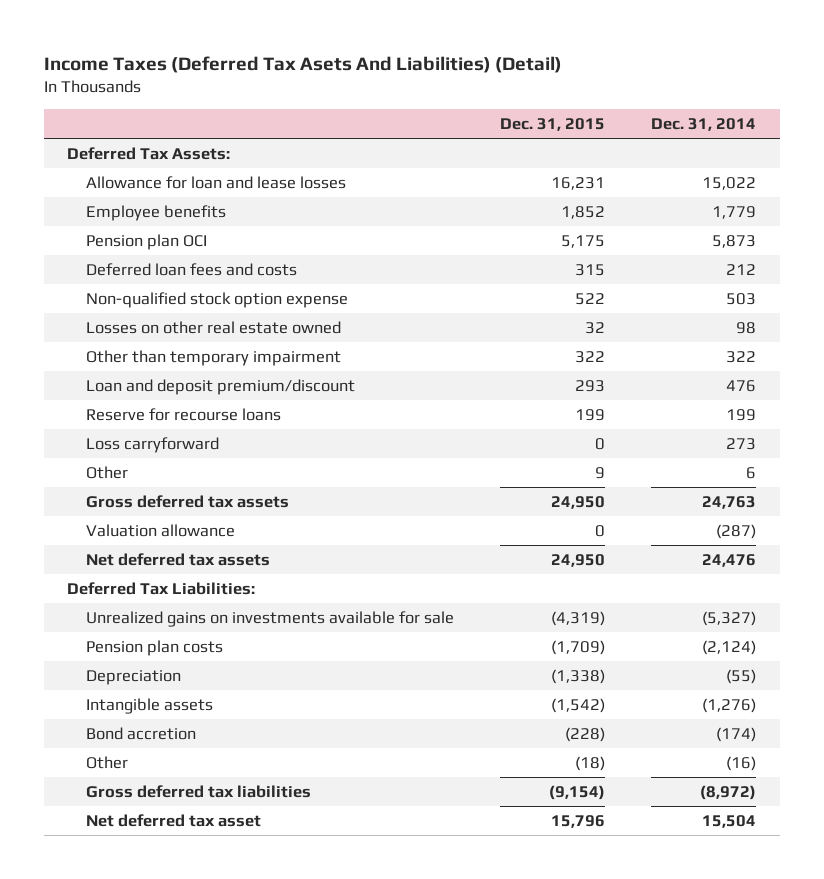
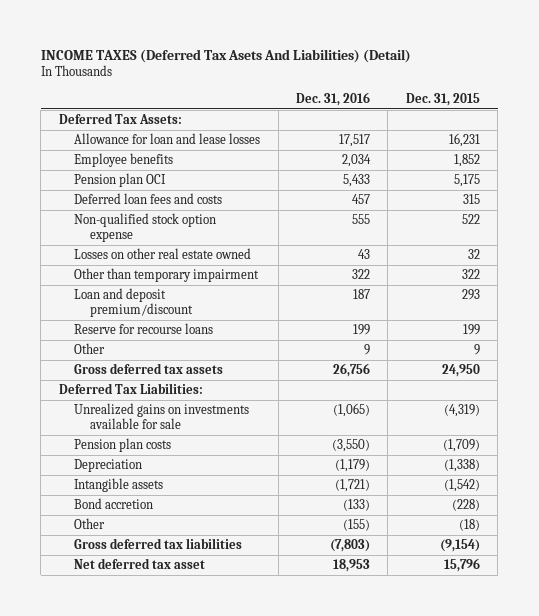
- Income Taxes (Deferred Tax Asets And Liabilities) (Detail)
+ INCOME TAXES (Deferred Tax Asets And Liabilities) (Detail)
- | Dec. 31, 2015 | Dec. 31, 2014
+ | Dec. 31, 2016 | Dec. 31, 2015
- Loss carryforward | 0 | 273
- Valuation allowance | 0 | (287)
- Net deferred tax assets | 24,950 | 24,476

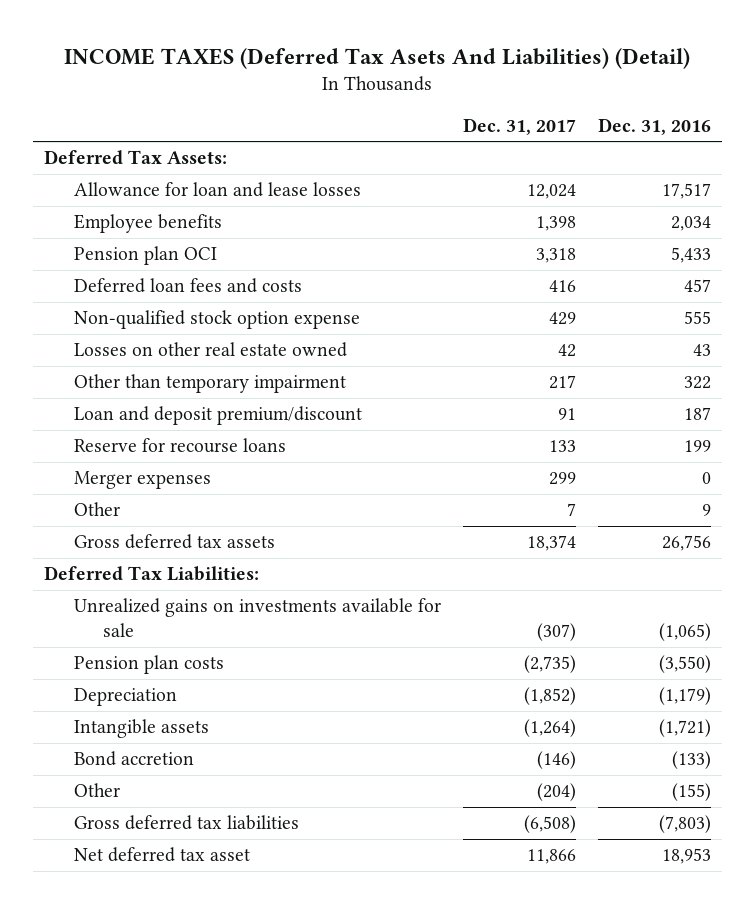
- | Dec. 31, 2016 | Dec. 31, 2015
+ | Dec. 31, 2017 | Dec. 31, 2016
+ Merger expenses | 299 | 0

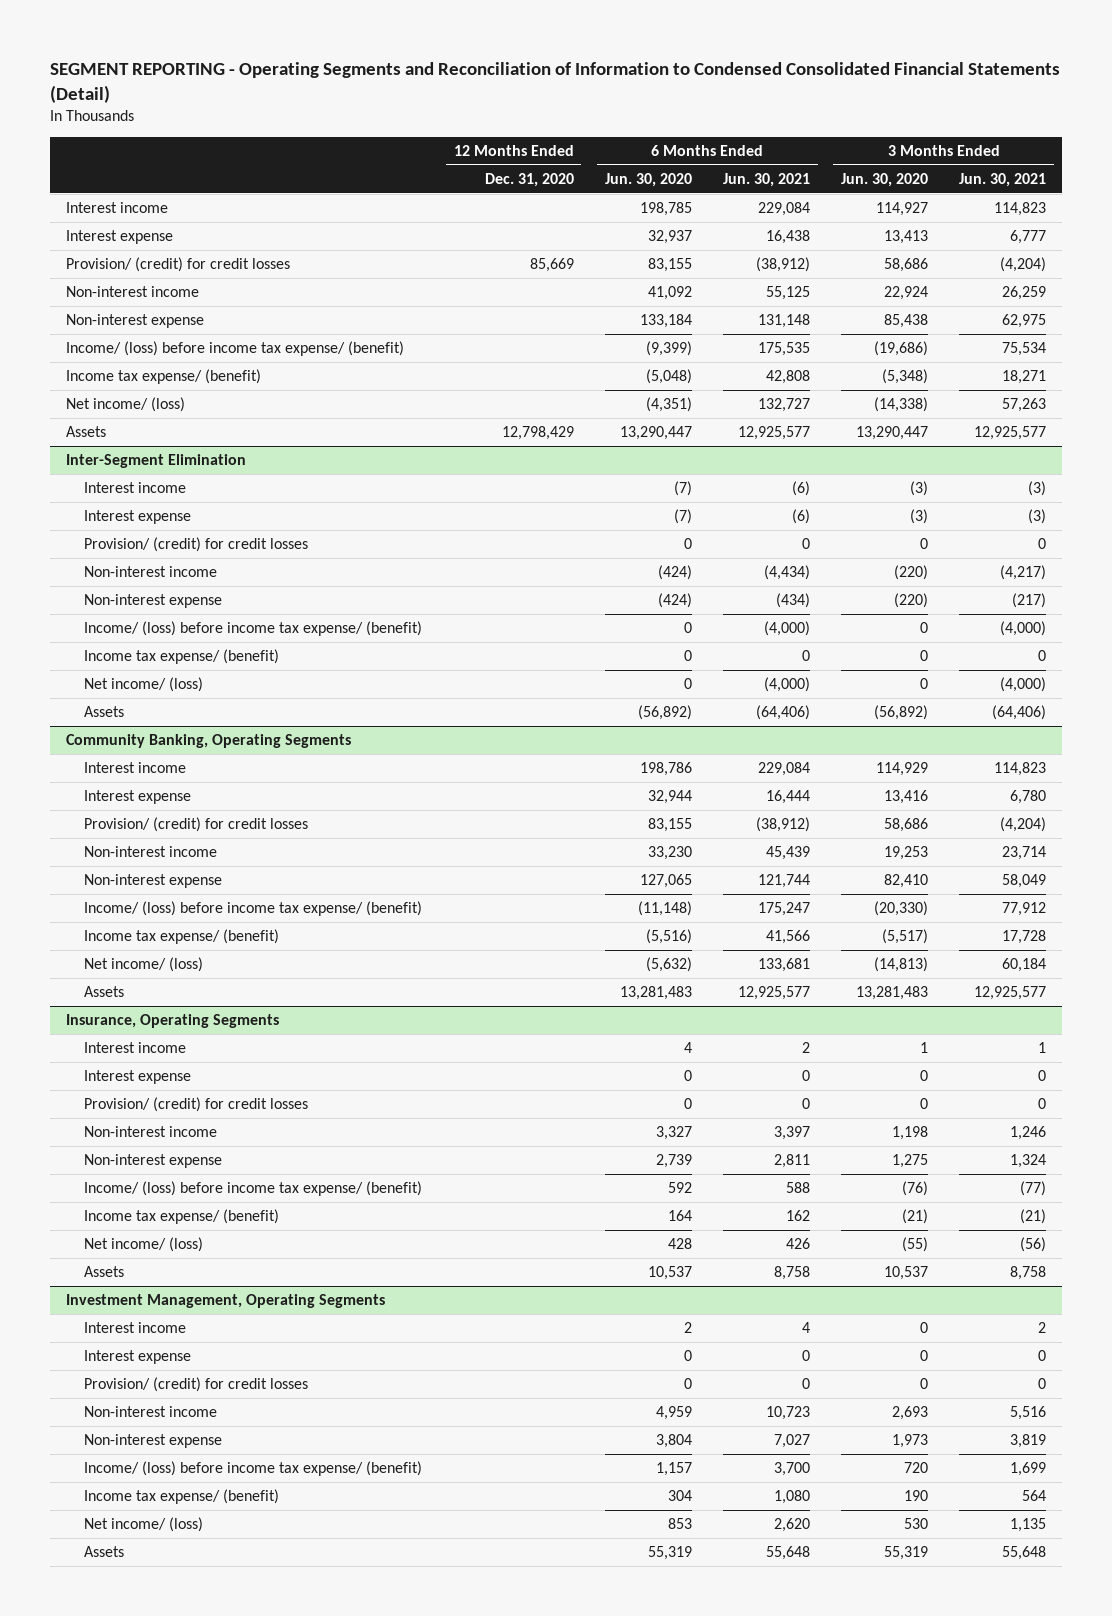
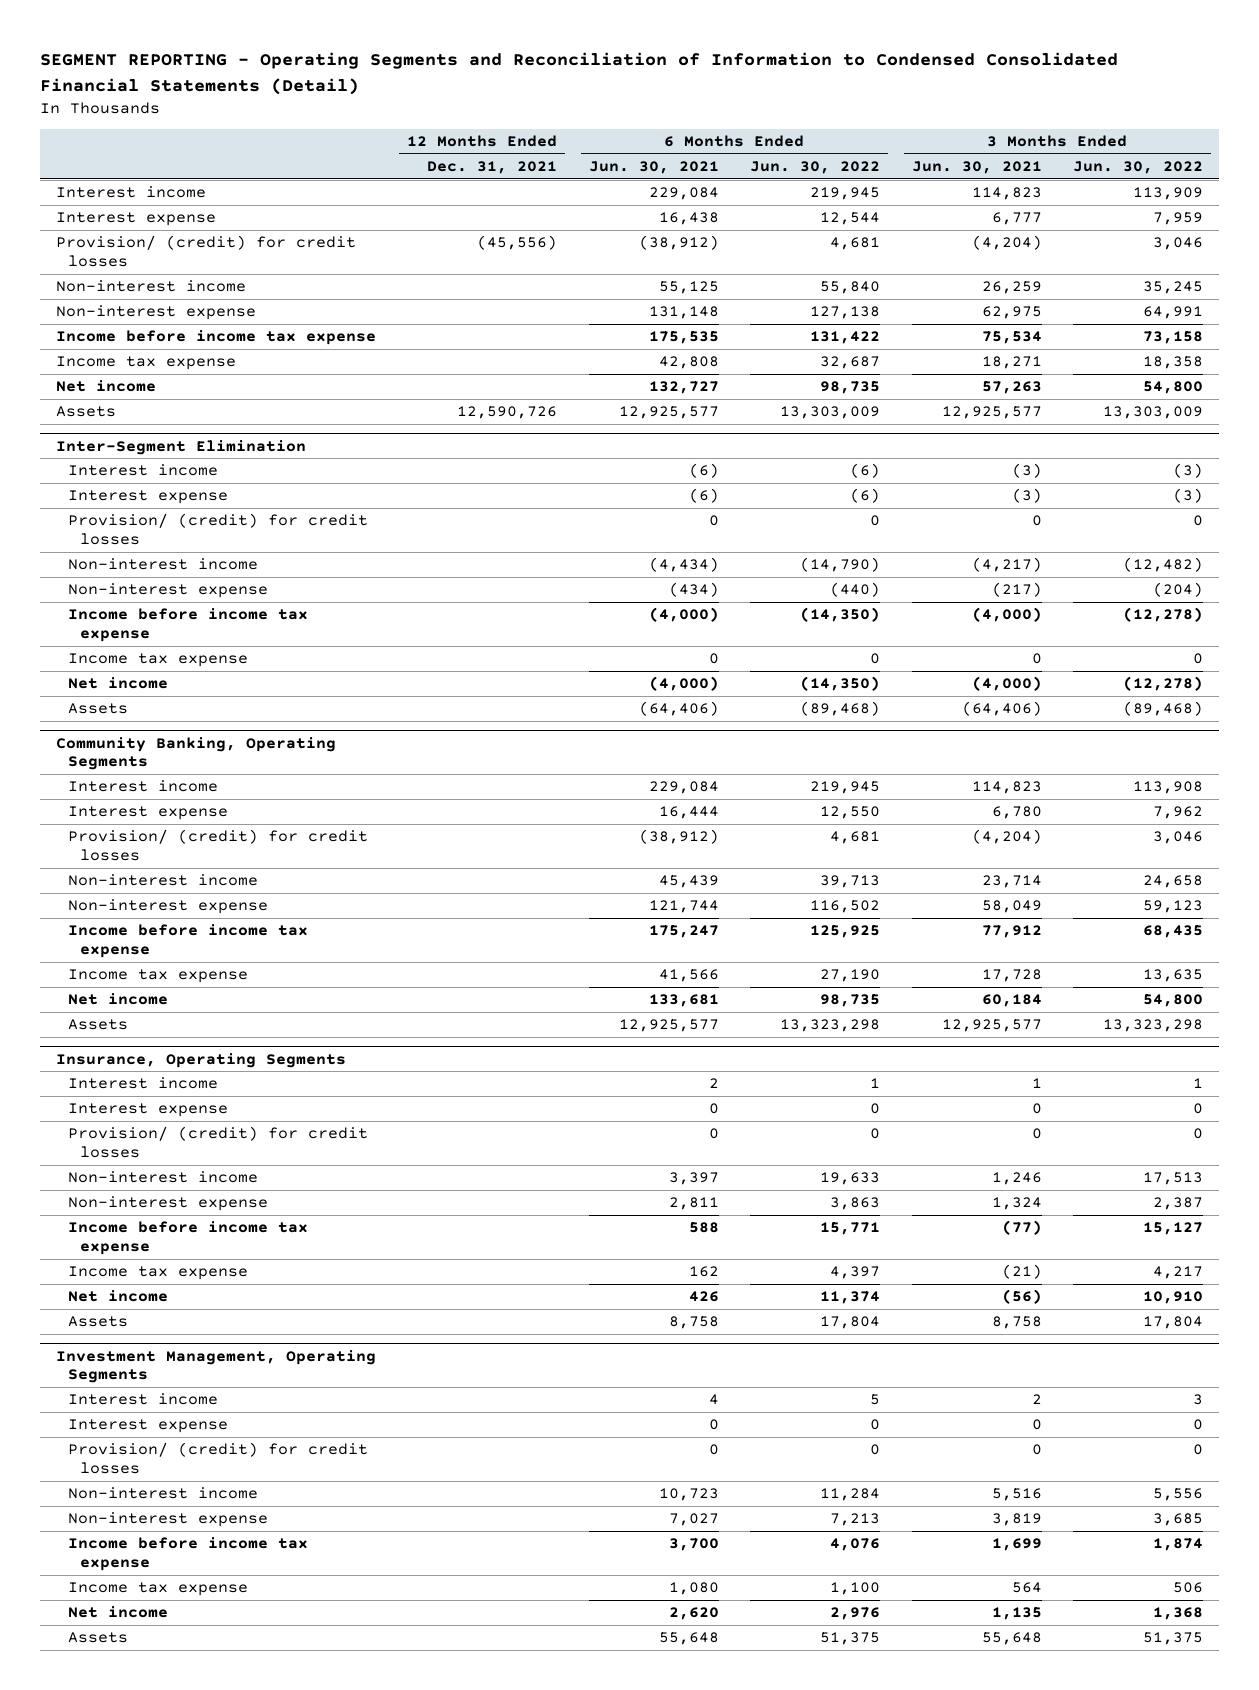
- | 12 Months Ended Dec. 31, 2020 | 6 Months Ended Jun. 30, 2020 | 6 Months Ended Jun. 30, 2021 | 3 Months Ended Jun. 30, 2020 | 3 Months Ended Jun. 30, 2021
+ | 12 Months Ended Dec. 31, 2021 | 6 Months Ended Jun. 30, 2021 | 6 Months Ended Jun. 30, 2022 | 3 Months Ended Jun. 30, 2021 | 3 Months Ended Jun. 30, 2022
- Income/ (loss) before income tax expense/ (benefit) | | (9,399) | 175,535 | (19,686) | 75,534
- Income tax expense/ (benefit) | | (5,048) | 42,808 | (5,348) | 18,271
- Net income/ (loss) | | (4,351) | 132,727 | (14,338) | 57,263
+ Income before income tax expense | | 175,535 | 131,422 | 75,534 | 73,158
+ Income tax expense | | 42,808 | 32,687 | 18,271 | 18,358
+ Net income | | 132,727 | 98,735 | 57,263 | 54,800
@ Inter-Segment Elimination
- Income/ (loss) before income tax expense/ (benefit) | | 0 | (4,000) | 0 | (4,000)
- Income tax expense/ (benefit) | | 0 | 0 | 0 | 0
- Net income/ (loss) | | 0 | (4,000) | 0 | (4,000)
+ Income before income tax expense | | (4,000) | (14,350) | (4,000) | (12,278)
+ Income tax expense | | 0 | 0 | 0 | 0
+ Net income | | (4,000) | (14,350) | (4,000) | (12,278)
@ Community Banking, Operating Segments
- Income/ (loss) before income tax expense/ (benefit) | | (11,148) | 175,247 | (20,330) | 77,912
- Income tax expense/ (benefit) | | (5,516) | 41,566 | (5,517) | 17,728
- Net income/ (loss) | | (5,632) | 133,681 | (14,813) | 60,184
+ Income before income tax expense | | 175,247 | 125,925 | 77,912 | 68,435
+ Income tax expense | | 41,566 | 27,190 | 17,728 | 13,635
+ Net income | | 133,681 | 98,735 | 60,184 | 54,800
@ Insurance, Operating Segments
- Income/ (loss) before income tax expense/ (benefit) | | 592 | 588 | (76) | (77)
- Income tax expense/ (benefit) | | 164 | 162 | (21) | (21)
- Net income/ (loss) | | 428 | 426 | (55) | (56)
+ Income before income tax expense | | 588 | 15,771 | (77) | 15,127
+ Income tax expense | | 162 | 4,397 | (21) | 4,217
+ Net income | | 426 | 11,374 | (56) | 10,910
@ Investment Management, Operating Segments
- Income/ (loss) before income tax expense/ (benefit) | | 1,157 | 3,700 | 720 | 1,699
- Income tax expense/ (benefit) | | 304 | 1,080 | 190 | 564
- Net income/ (loss) | | 853 | 2,620 | 530 | 1,135
+ Income before income tax expense | | 3,700 | 4,076 | 1,699 | 1,874
+ Income tax expense | | 1,080 | 1,100 | 564 | 506
+ Net income | | 2,620 | 2,976 | 1,135 | 1,368

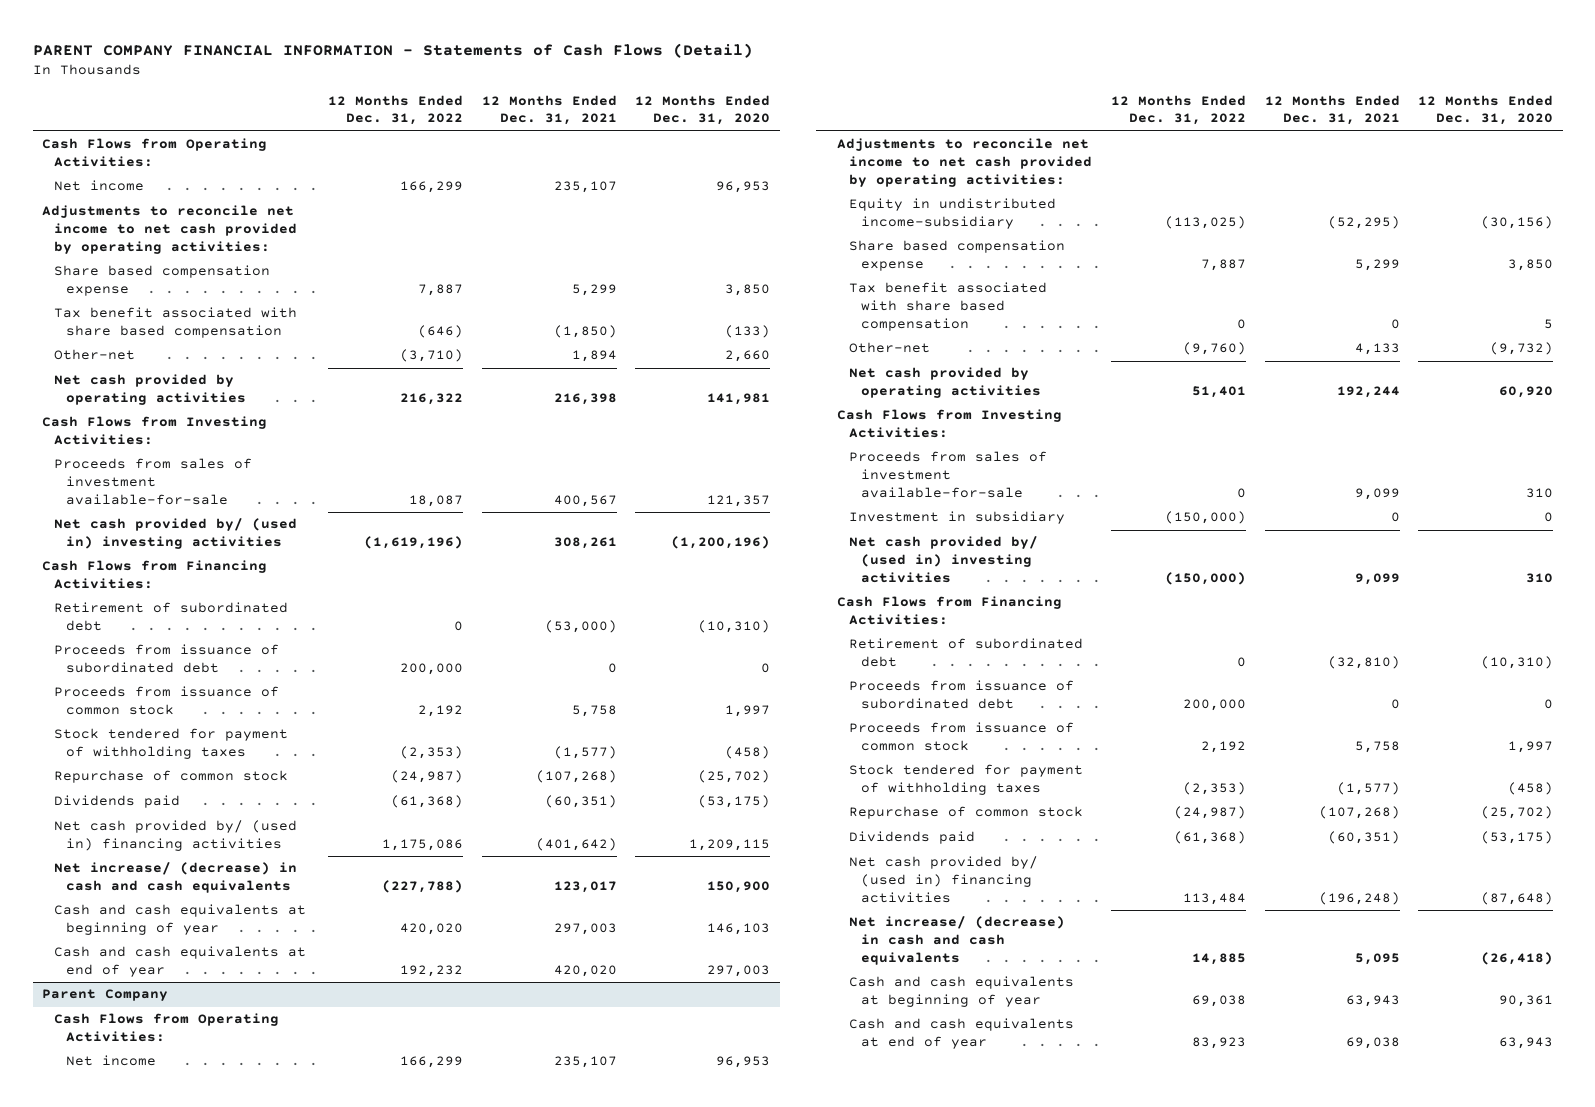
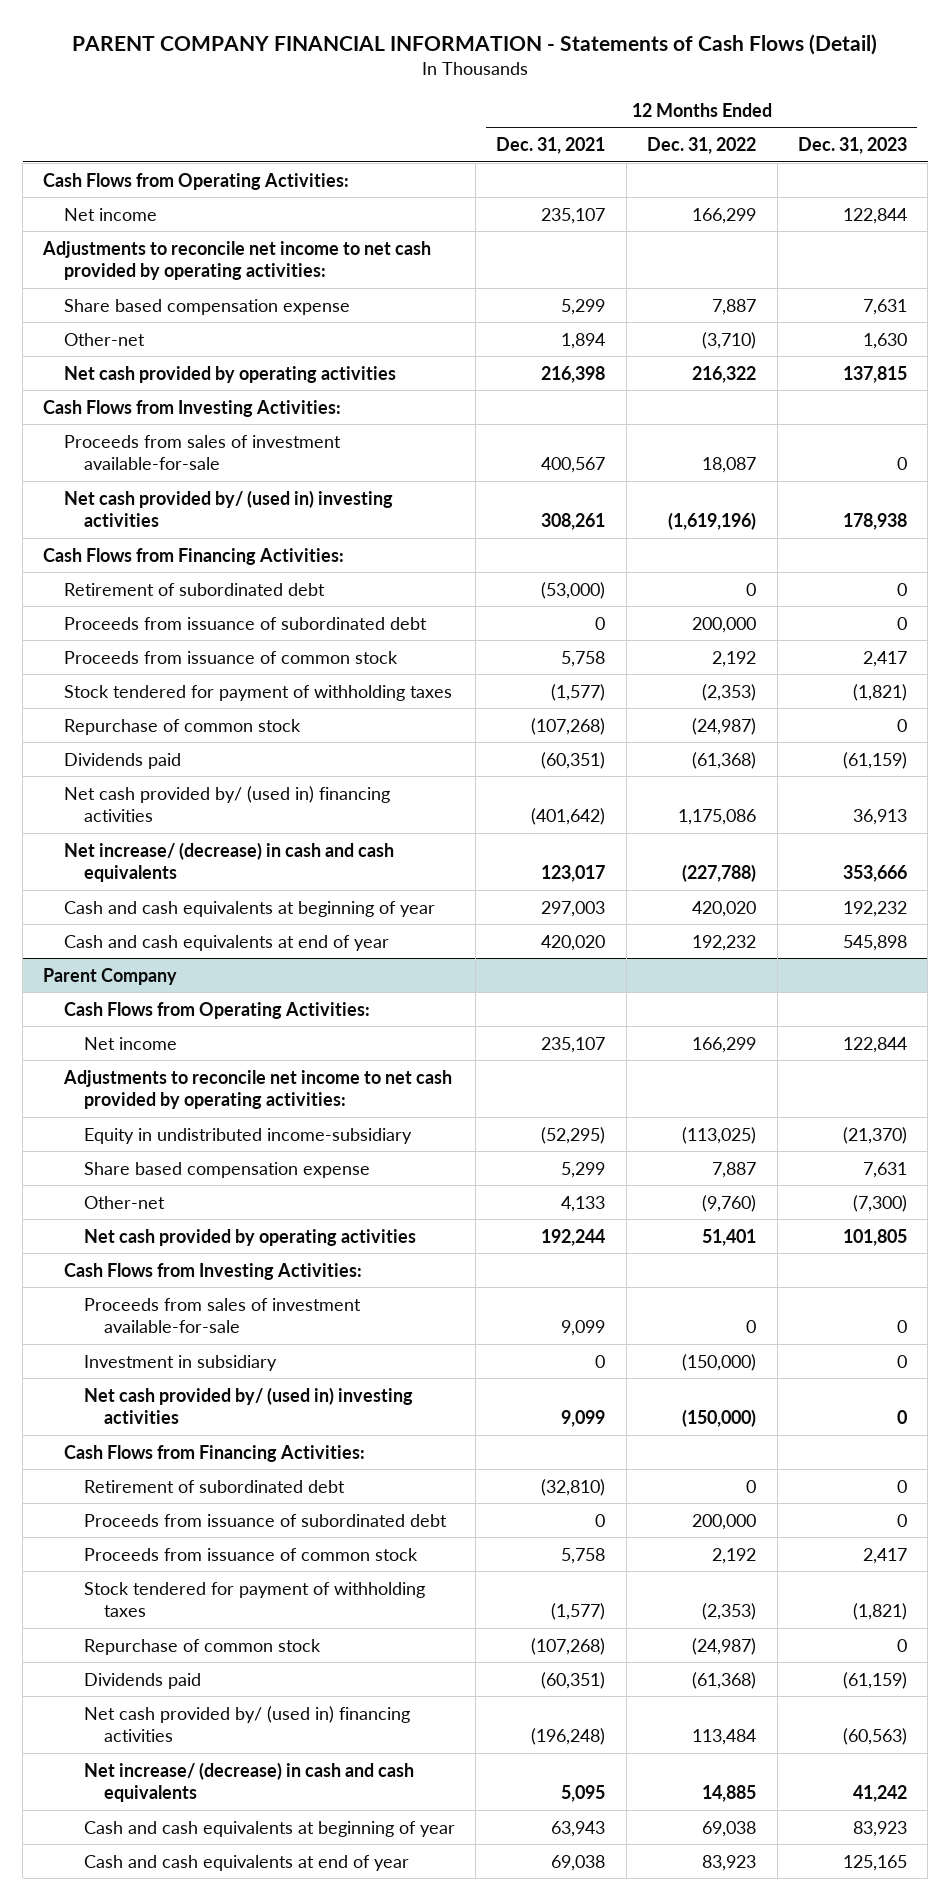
- | 12 Months Ended Dec. 31, 2022 | 12 Months Ended Dec. 31, 2021 | 12 Months Ended Dec. 31, 2020
+ | 12 Months Ended Dec. 31, 2021 | 12 Months Ended Dec. 31, 2022 | 12 Months Ended Dec. 31, 2023
- Tax benefit associated with share based compensation | (646) | (1,850) | (133)
@ Parent Company
- Tax benefit associated with share based compensation | 0 | 0 | 5

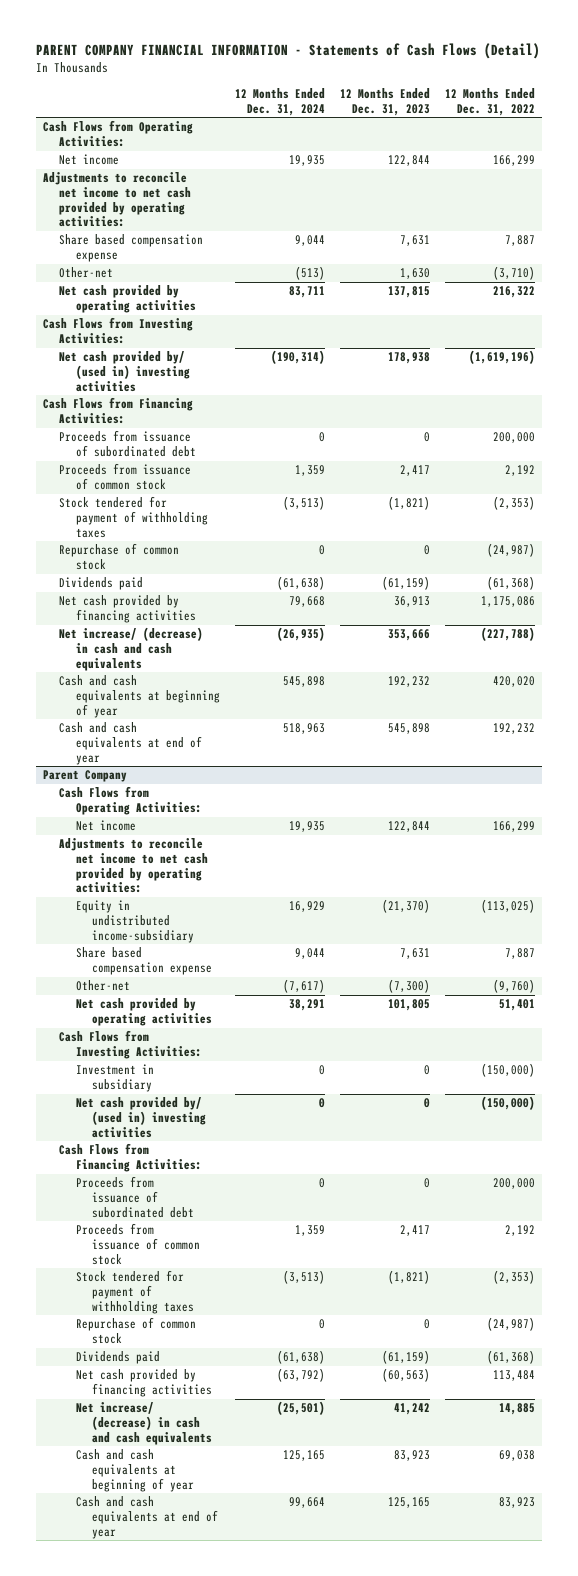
- | 12 Months Ended Dec. 31, 2021 | 12 Months Ended Dec. 31, 2022 | 12 Months Ended Dec. 31, 2023
+ | 12 Months Ended Dec. 31, 2024 | 12 Months Ended Dec. 31, 2023 | 12 Months Ended Dec. 31, 2022
- Proceeds from sales of investment available-for-sale | 400,567 | 18,087 | 0
- Retirement of subordinated debt | (53,000) | 0 | 0
- Net cash provided by/ (used in) financing activities | (401,642) | 1,175,086 | 36,913
+ Net cash provided by financing activities | 79,668 | 36,913 | 1,175,086
@ Parent Company
- Proceeds from sales of investment available-for-sale | 9,099 | 0 | 0
- Retirement of subordinated debt | (32,810) | 0 | 0
- Net cash provided by/ (used in) financing activities | (196,248) | 113,484 | (60,563)
+ Net cash provided by financing activities | (63,792) | (60,563) | 113,484

